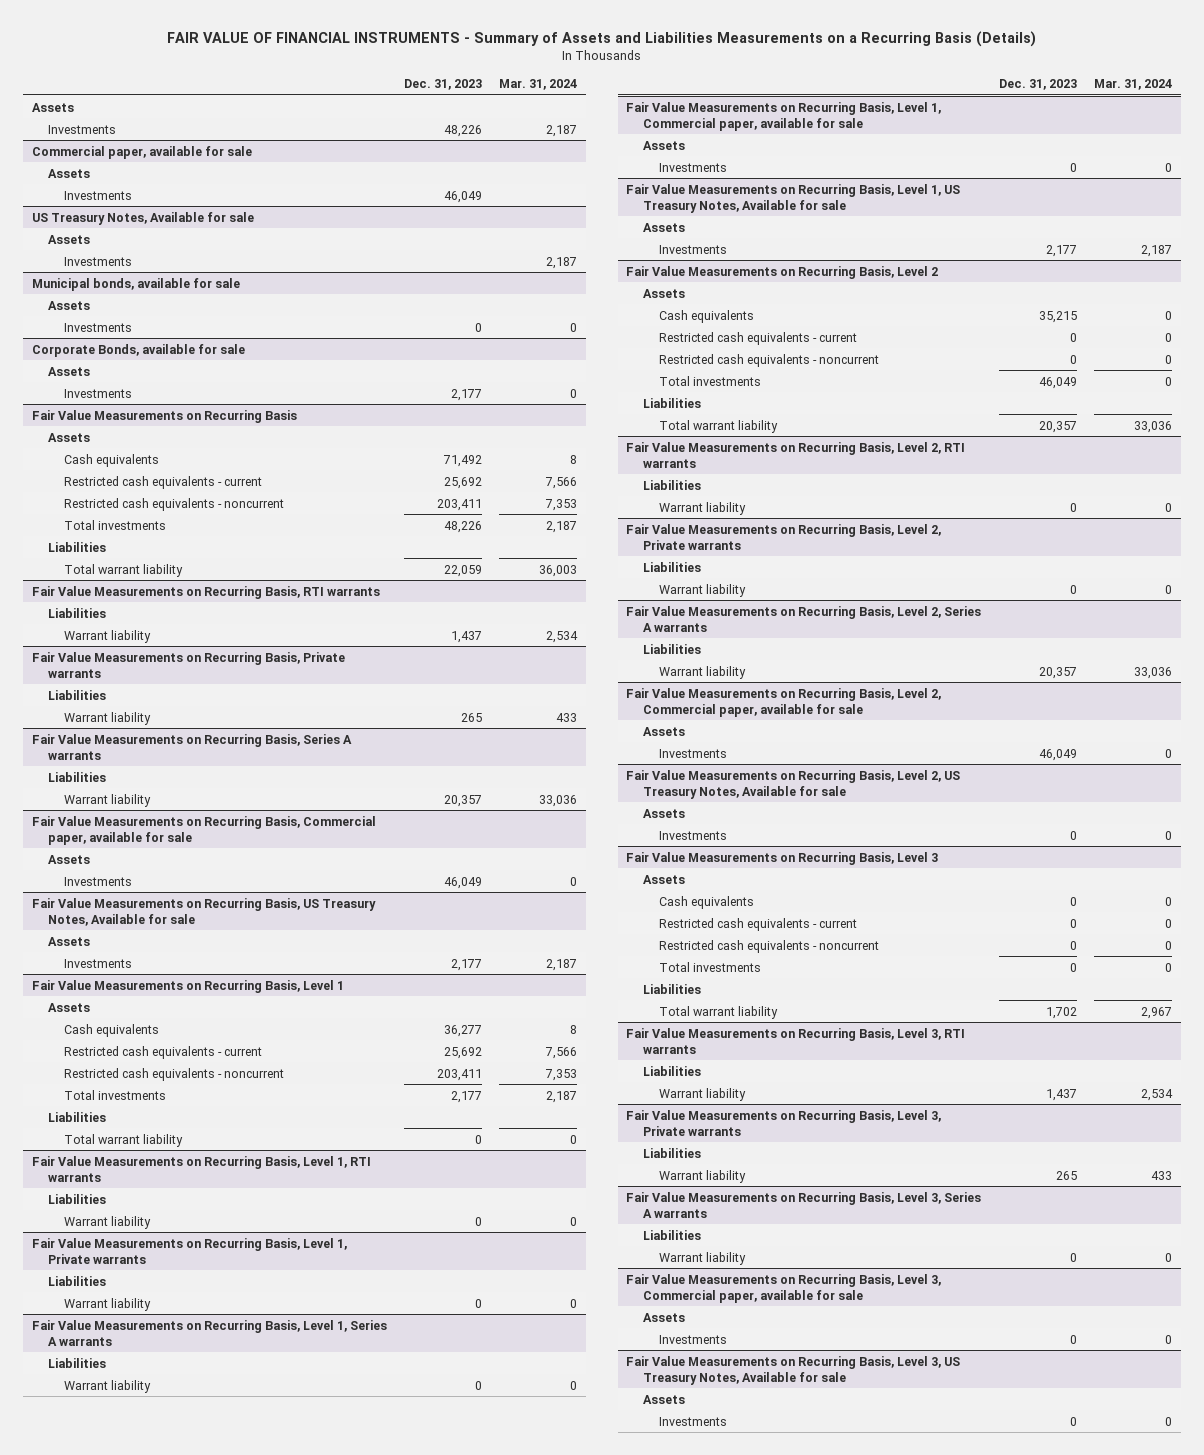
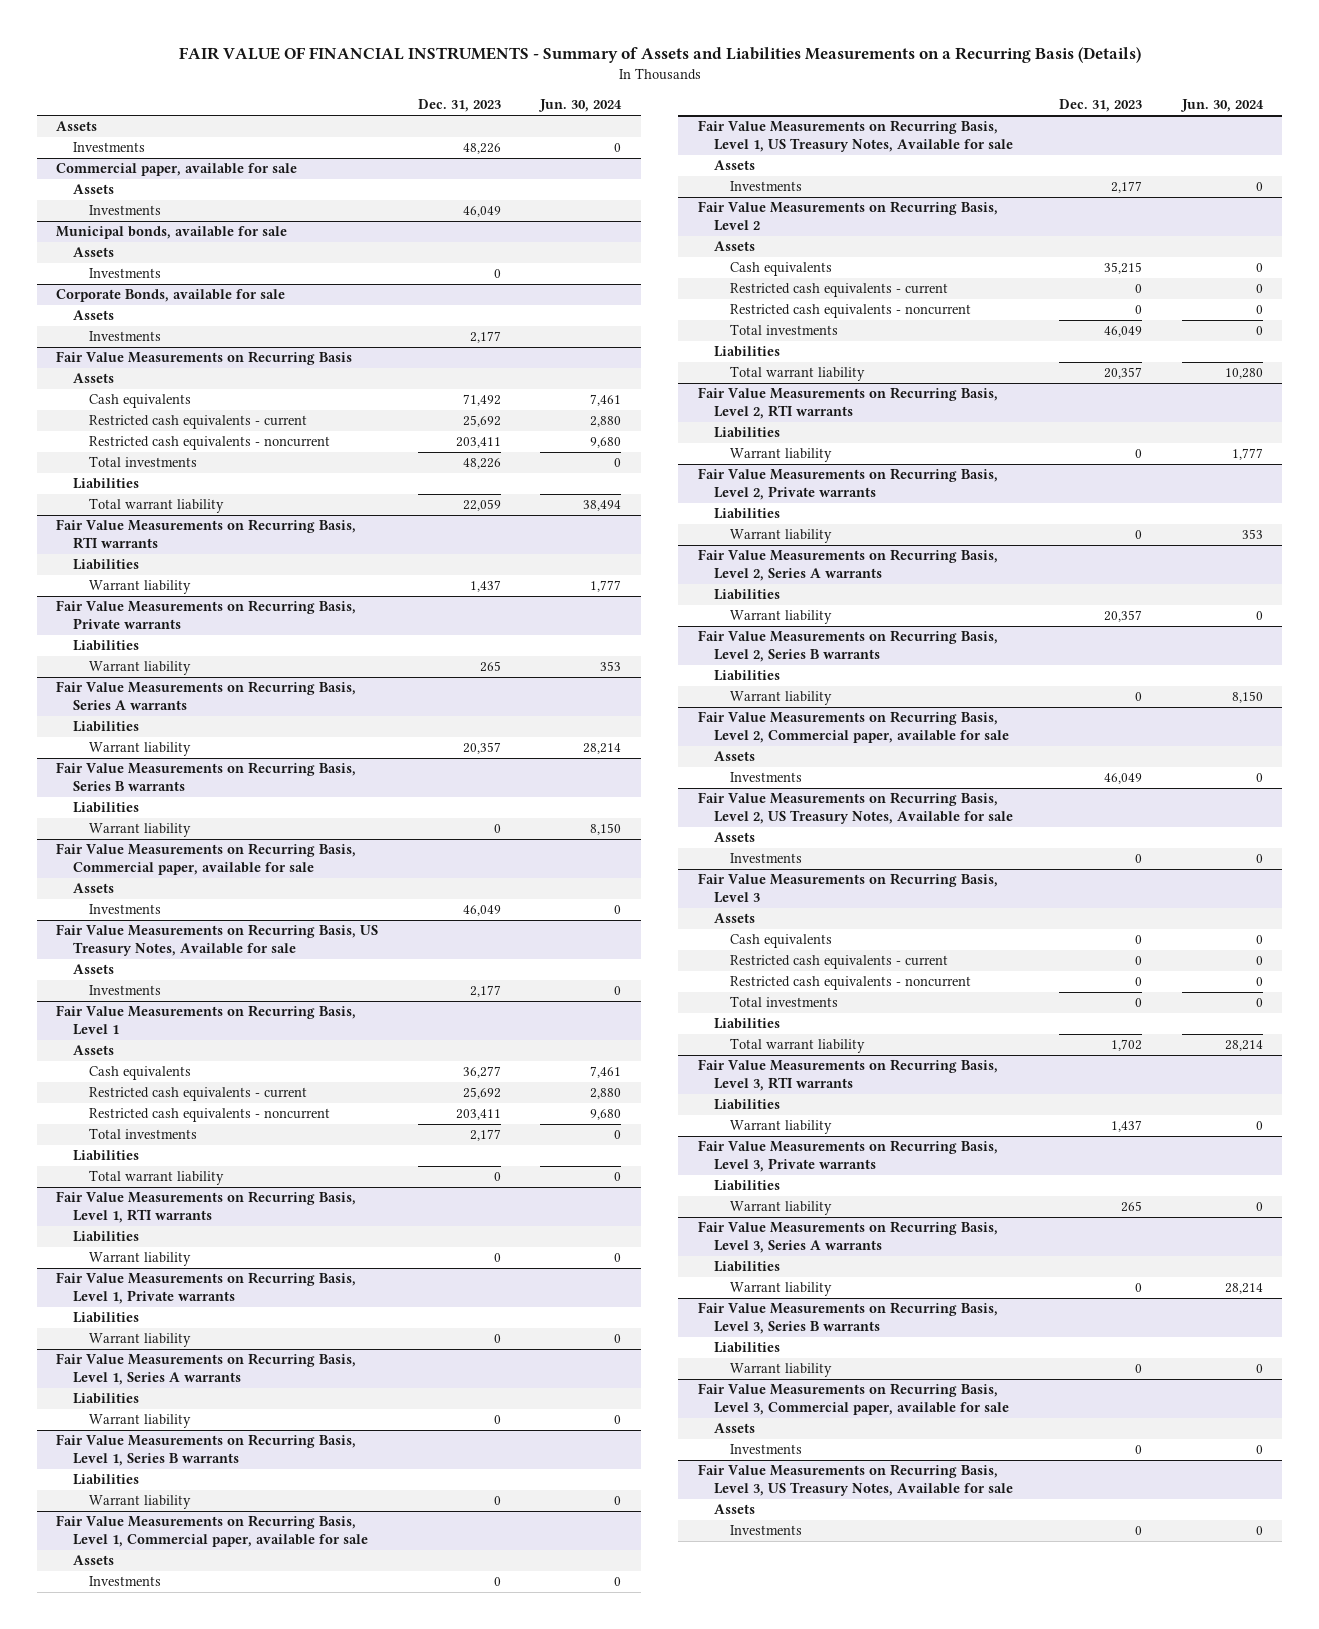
- | Dec. 31, 2023 | Mar. 31, 2024
+ | Dec. 31, 2023 | Jun. 30, 2024
- US Treasury Notes, Available for sale
- Assets
- Investments | | 2,187
+ Fair Value Measurements on Recurring Basis, Series B warrants
+ Liabilities
+ Warrant liability | 0 | 8,150
+ Fair Value Measurements on Recurring Basis, Level 1, Series B warrants
+ Liabilities
+ Warrant liability | 0 | 0
+ Fair Value Measurements on Recurring Basis, Level 2, Series B warrants
+ Liabilities
+ Warrant liability | 0 | 8,150
+ Fair Value Measurements on Recurring Basis, Level 3, Series B warrants
+ Liabilities
+ Warrant liability | 0 | 0

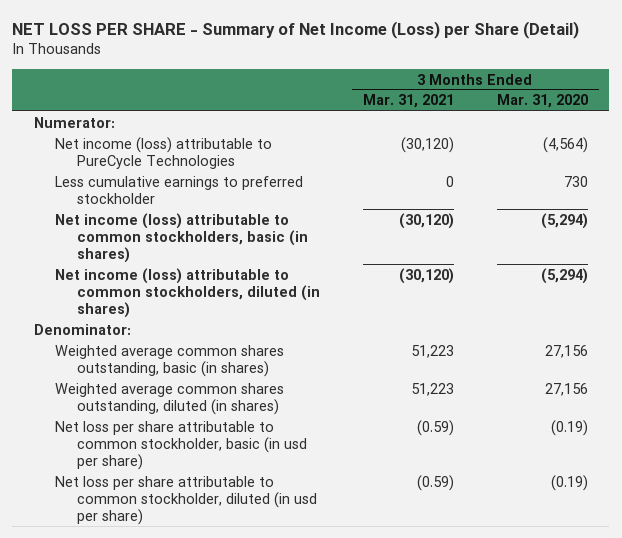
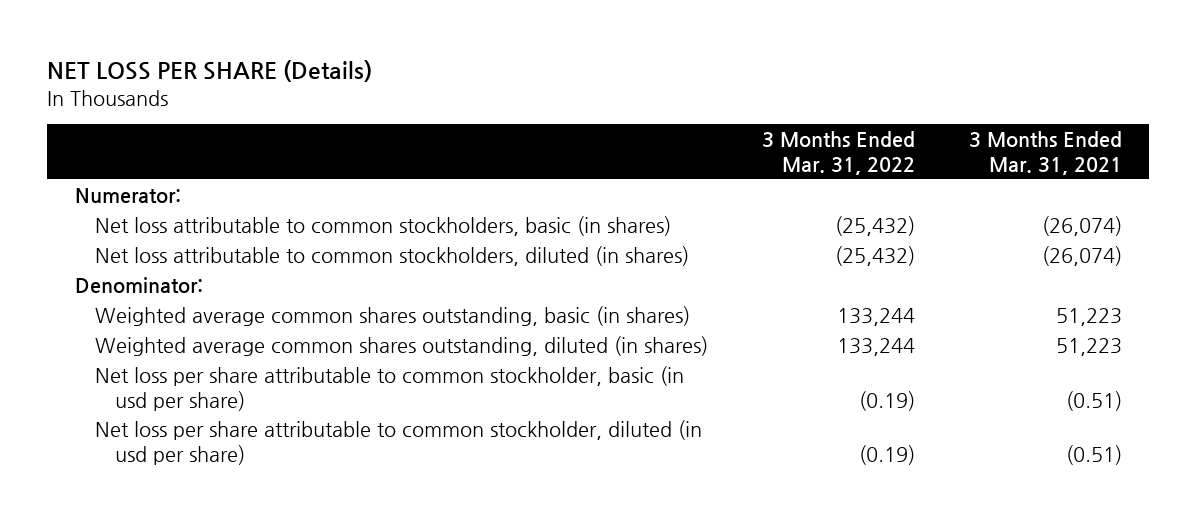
- NET LOSS PER SHARE - Summary of Net Income (Loss) per Share (Detail)
+ NET LOSS PER SHARE (Details)
- | 3 Months Ended Mar. 31, 2021 | 3 Months Ended Mar. 31, 2020
+ | 3 Months Ended Mar. 31, 2022 | 3 Months Ended Mar. 31, 2021
- Net income (loss) attributable to PureCycle Technologies | (30,120) | (4,564)
- Less cumulative earnings to preferred stockholder | 0 | 730
- Net income (loss) attributable to common stockholders, basic (in shares) | (30,120) | (5,294)
- Net income (loss) attributable to common stockholders, diluted (in shares) | (30,120) | (5,294)
+ Net loss attributable to common stockholders, basic (in shares) | (25,432) | (26,074)
+ Net loss attributable to common stockholders, diluted (in shares) | (25,432) | (26,074)
- Net loss per share attributable to common stockholder, basic (in usd per share) | (0.59) | (0.19)
- Net loss per share attributable to common stockholder, diluted (in usd per share) | (0.59) | (0.19)
+ Net loss per share attributable to common stockholder, basic (in usd per share) | (0.19) | (0.51)
+ Net loss per share attributable to common stockholder, diluted (in usd per share) | (0.19) | (0.51)

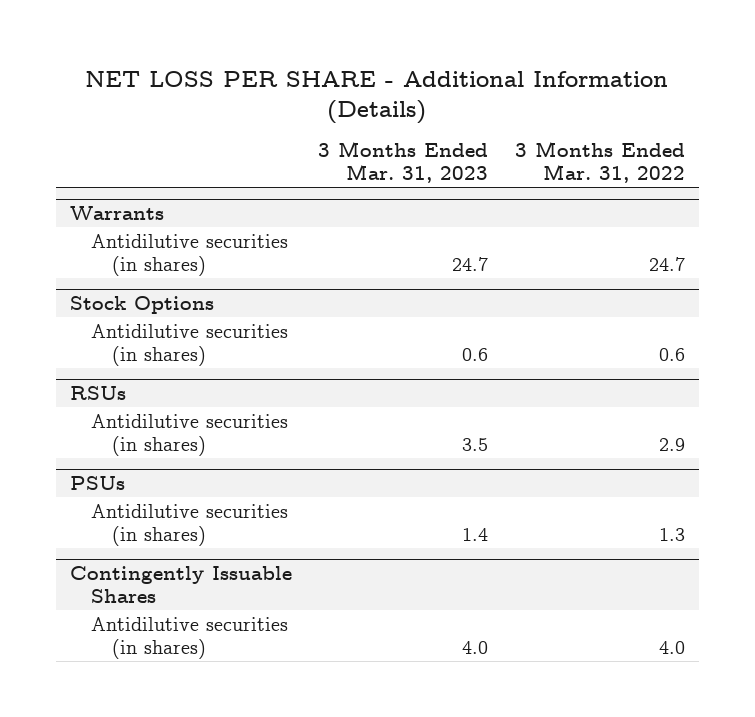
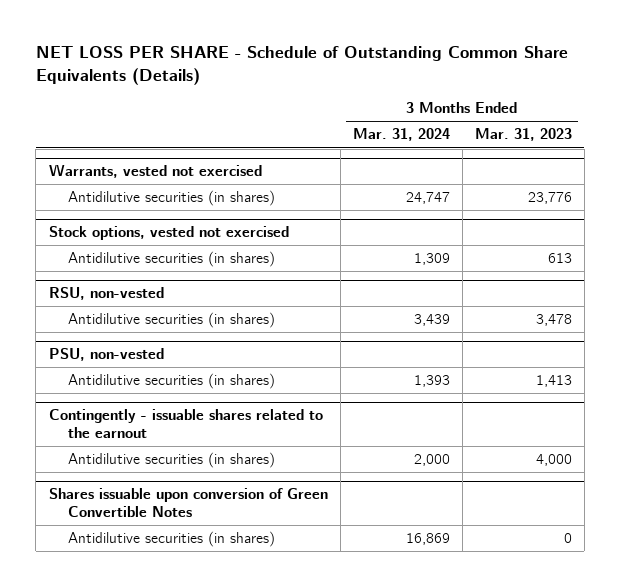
- NET LOSS PER SHARE - Additional Information (Details)
+ NET LOSS PER SHARE - Schedule of Outstanding Common Share Equivalents (Details)
- | 3 Months Ended Mar. 31, 2023 | 3 Months Ended Mar. 31, 2022
+ | 3 Months Ended Mar. 31, 2024 | 3 Months Ended Mar. 31, 2023
- Warrants
- Antidilutive securities (in shares) | 24.7 | 24.7
- Stock Options
- Antidilutive securities (in shares) | 0.6 | 0.6
- RSUs
- Antidilutive securities (in shares) | 3.5 | 2.9
- PSUs
- Antidilutive securities (in shares) | 1.4 | 1.3
- Contingently Issuable Shares
- Antidilutive securities (in shares) | 4.0 | 4.0
+ Warrants, vested not exercised
+ Antidilutive securities (in shares) | 24,747 | 23,776
+ Stock options, vested not exercised
+ Antidilutive securities (in shares) | 1,309 | 613
+ RSU, non-vested
+ Antidilutive securities (in shares) | 3,439 | 3,478
+ PSU, non-vested
+ Antidilutive securities (in shares) | 1,393 | 1,413
+ Contingently - issuable shares related to the earnout
+ Antidilutive securities (in shares) | 2,000 | 4,000
+ Shares issuable upon conversion of Green Convertible Notes
+ Antidilutive securities (in shares) | 16,869 | 0

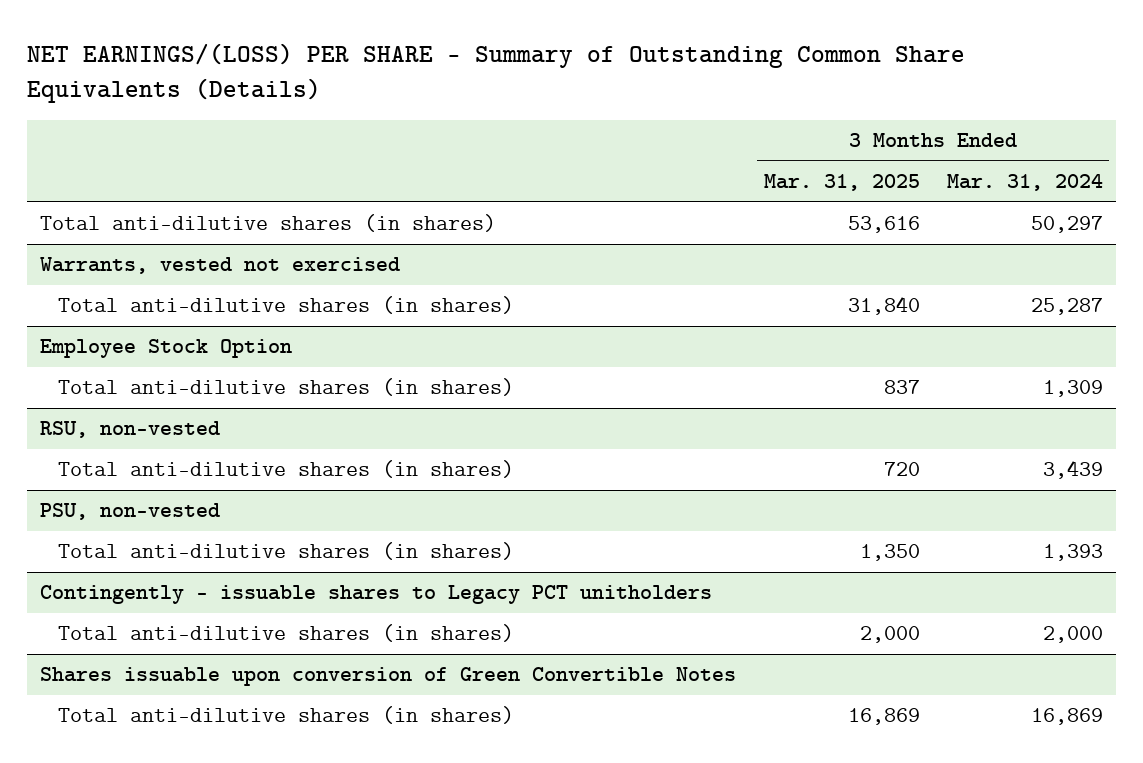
- NET LOSS PER SHARE - Schedule of Outstanding Common Share Equivalents (Details)
+ NET EARNINGS/(LOSS) PER SHARE - Summary of Outstanding Common Share Equivalents (Details)
- | 3 Months Ended Mar. 31, 2024 | 3 Months Ended Mar. 31, 2023
+ | 3 Months Ended Mar. 31, 2025 | 3 Months Ended Mar. 31, 2024
+ Total anti-dilutive shares (in shares) | 53,616 | 50,297
@ Warrants, vested not exercised
- Antidilutive securities (in shares) | 24,747 | 23,776
- Stock options, vested not exercised
- Antidilutive securities (in shares) | 1,309 | 613
@ Warrants, vested not exercised
+ Total anti-dilutive shares (in shares) | 31,840 | 25,287
+ Employee Stock Option
+ Total anti-dilutive shares (in shares) | 837 | 1,309
@ RSU, non-vested
- Antidilutive securities (in shares) | 3,439 | 3,478
+ Total anti-dilutive shares (in shares) | 720 | 3,439
@ PSU, non-vested
- Antidilutive securities (in shares) | 1,393 | 1,413
- Contingently - issuable shares related to the earnout
- Antidilutive securities (in shares) | 2,000 | 4,000
@ PSU, non-vested
+ Total anti-dilutive shares (in shares) | 1,350 | 1,393
+ Contingently - issuable shares to Legacy PCT unitholders
+ Total anti-dilutive shares (in shares) | 2,000 | 2,000
@ Shares issuable upon conversion of Green Convertible Notes
- Antidilutive securities (in shares) | 16,869 | 0
+ Total anti-dilutive shares (in shares) | 16,869 | 16,869

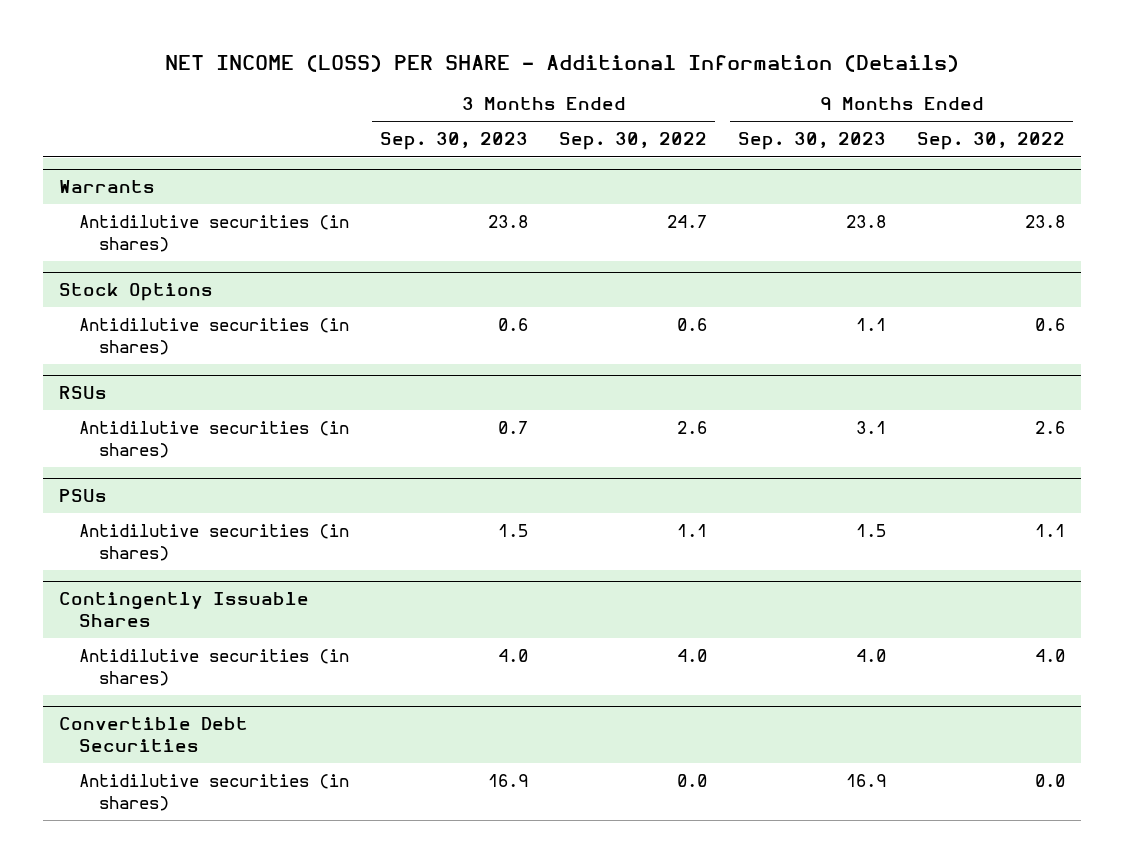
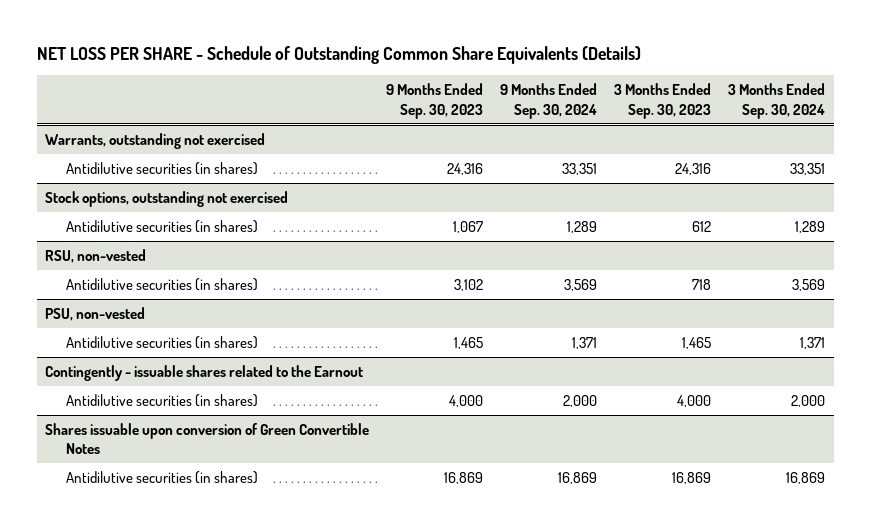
- NET INCOME (LOSS) PER SHARE - Additional Information (Details)
+ NET LOSS PER SHARE - Schedule of Outstanding Common Share Equivalents (Details)
- | 3 Months Ended Sep. 30, 2023 | 3 Months Ended Sep. 30, 2022 | 9 Months Ended Sep. 30, 2023 | 9 Months Ended Sep. 30, 2022
+ | 9 Months Ended Sep. 30, 2023 | 9 Months Ended Sep. 30, 2024 | 3 Months Ended Sep. 30, 2023 | 3 Months Ended Sep. 30, 2024
- Warrants
- Antidilutive securities (in shares) | 23.8 | 24.7 | 23.8 | 23.8
- Stock Options
- Antidilutive securities (in shares) | 0.6 | 0.6 | 1.1 | 0.6
- RSUs
- Antidilutive securities (in shares) | 0.7 | 2.6 | 3.1 | 2.6
- PSUs
- Antidilutive securities (in shares) | 1.5 | 1.1 | 1.5 | 1.1
- Contingently Issuable Shares
- Antidilutive securities (in shares) | 4.0 | 4.0 | 4.0 | 4.0
- Convertible Debt Securities
- Antidilutive securities (in shares) | 16.9 | 0.0 | 16.9 | 0.0
+ Warrants, outstanding not exercised
+ Antidilutive securities (in shares) | 24,316 | 33,351 | 24,316 | 33,351
+ Stock options, outstanding not exercised
+ Antidilutive securities (in shares) | 1,067 | 1,289 | 612 | 1,289
+ RSU, non-vested
+ Antidilutive securities (in shares) | 3,102 | 3,569 | 718 | 3,569
+ PSU, non-vested
+ Antidilutive securities (in shares) | 1,465 | 1,371 | 1,465 | 1,371
+ Contingently - issuable shares related to the Earnout
+ Antidilutive securities (in shares) | 4,000 | 2,000 | 4,000 | 2,000
+ Shares issuable upon conversion of Green Convertible Notes
+ Antidilutive securities (in shares) | 16,869 | 16,869 | 16,869 | 16,869

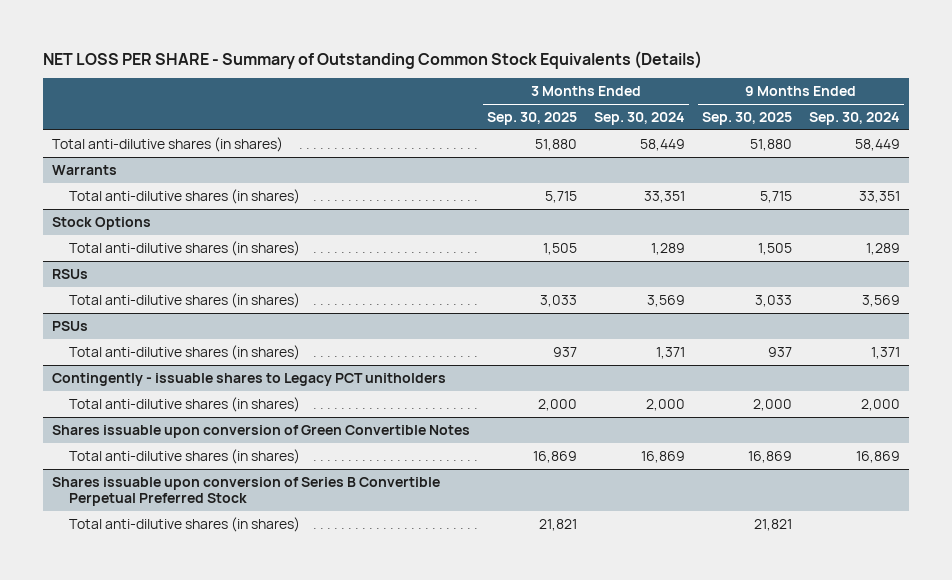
- NET LOSS PER SHARE - Schedule of Outstanding Common Share Equivalents (Details)
+ NET LOSS PER SHARE - Summary of Outstanding Common Stock Equivalents (Details)
- | 9 Months Ended Sep. 30, 2023 | 9 Months Ended Sep. 30, 2024 | 3 Months Ended Sep. 30, 2023 | 3 Months Ended Sep. 30, 2024
+ | 3 Months Ended Sep. 30, 2025 | 3 Months Ended Sep. 30, 2024 | 9 Months Ended Sep. 30, 2025 | 9 Months Ended Sep. 30, 2024
- Warrants, outstanding not exercised
- Antidilutive securities (in shares) | 24,316 | 33,351 | 24,316 | 33,351
- Stock options, outstanding not exercised
- Antidilutive securities (in shares) | 1,067 | 1,289 | 612 | 1,289
- RSU, non-vested
- Antidilutive securities (in shares) | 3,102 | 3,569 | 718 | 3,569
- PSU, non-vested
- Antidilutive securities (in shares) | 1,465 | 1,371 | 1,465 | 1,371
- Contingently - issuable shares related to the Earnout
- Antidilutive securities (in shares) | 4,000 | 2,000 | 4,000 | 2,000
+ Total anti-dilutive shares (in shares) | 51,880 | 58,449 | 51,880 | 58,449
+ Warrants
+ Total anti-dilutive shares (in shares) | 5,715 | 33,351 | 5,715 | 33,351
+ Stock Options
+ Total anti-dilutive shares (in shares) | 1,505 | 1,289 | 1,505 | 1,289
+ RSUs
+ Total anti-dilutive shares (in shares) | 3,033 | 3,569 | 3,033 | 3,569
+ PSUs
+ Total anti-dilutive shares (in shares) | 937 | 1,371 | 937 | 1,371
+ Contingently - issuable shares to Legacy PCT unitholders
+ Total anti-dilutive shares (in shares) | 2,000 | 2,000 | 2,000 | 2,000
@ Shares issuable upon conversion of Green Convertible Notes
- Antidilutive securities (in shares) | 16,869 | 16,869 | 16,869 | 16,869
+ Total anti-dilutive shares (in shares) | 16,869 | 16,869 | 16,869 | 16,869
+ Shares issuable upon conversion of Series B Convertible Perpetual Preferred Stock
+ Total anti-dilutive shares (in shares) | 21,821 | | 21,821 |

